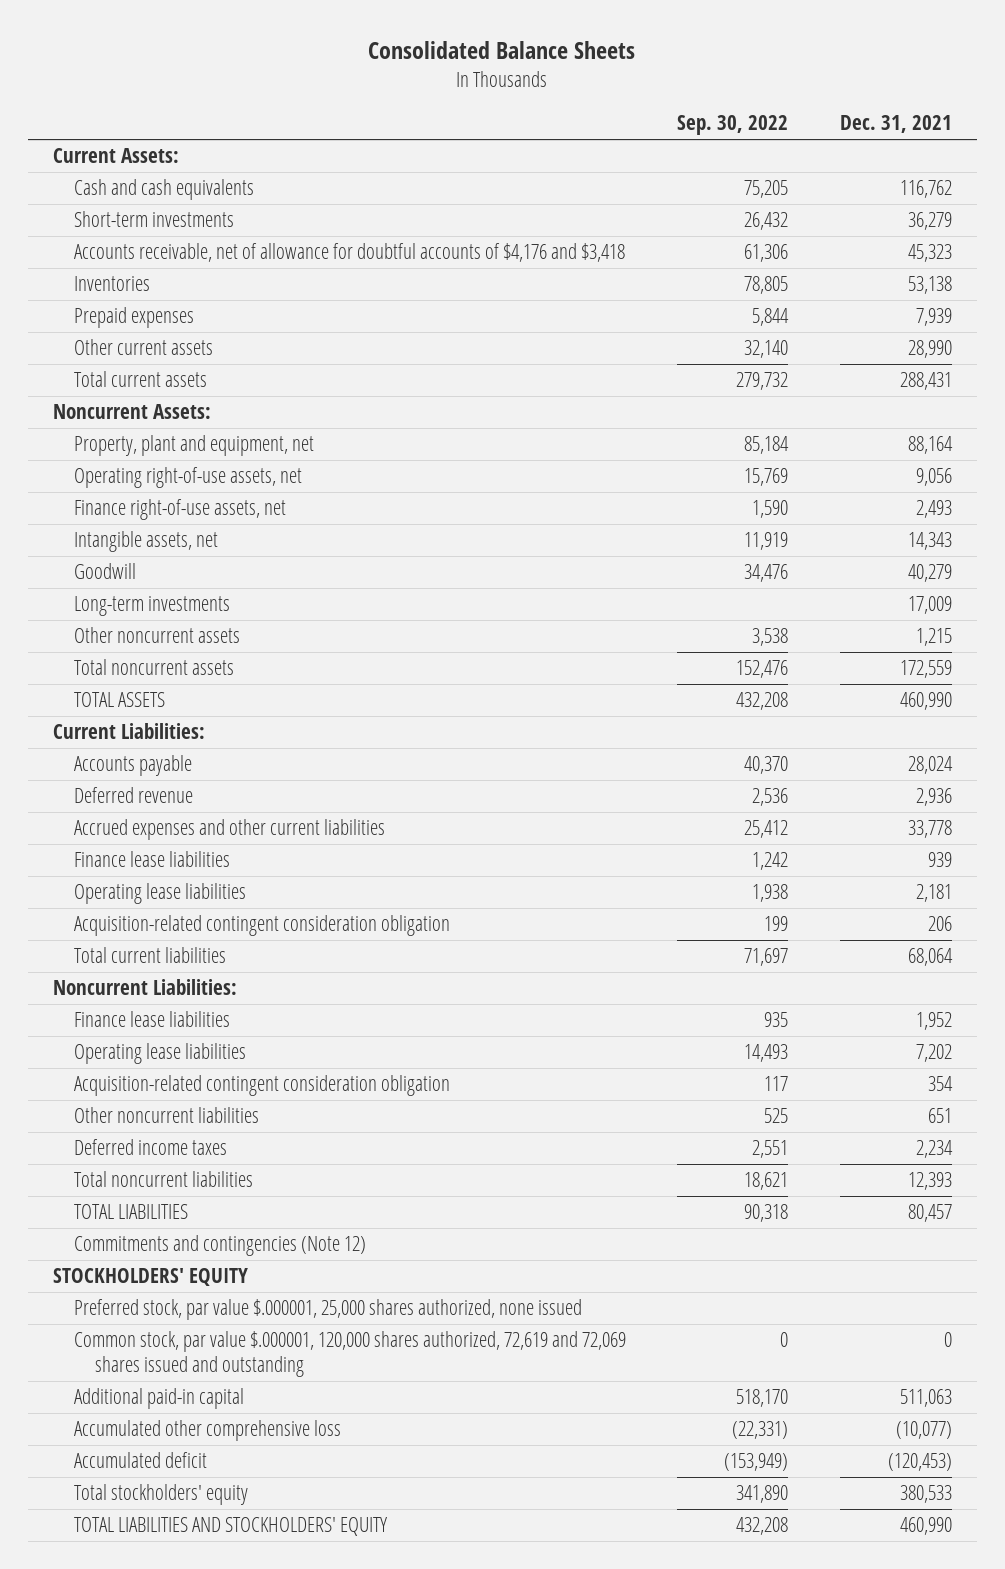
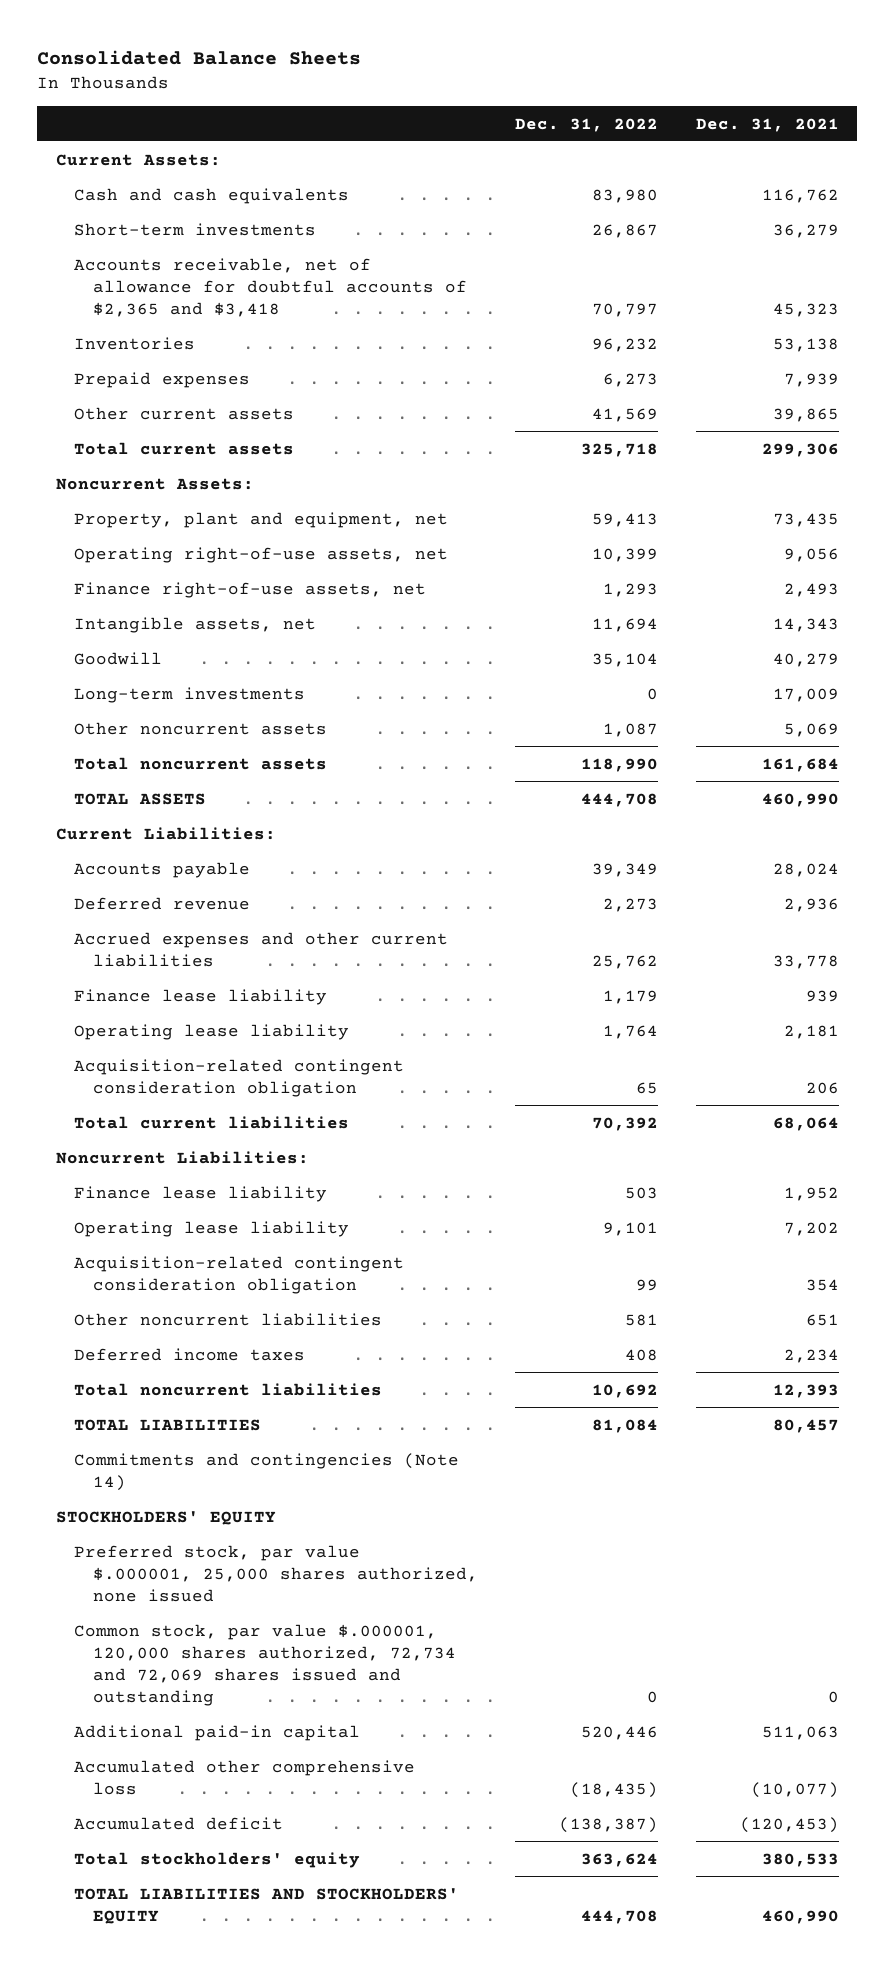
- | Sep. 30, 2022 | Dec. 31, 2021
+ | Dec. 31, 2022 | Dec. 31, 2021
- Accounts receivable, net of allowance for doubtful accounts of $4,176 and $3,418 | 61,306 | 45,323
+ Accounts receivable, net of allowance for doubtful accounts of $2,365 and $3,418 | 70,797 | 45,323
- Other current assets | 32,140 | 28,990
- Total current assets | 279,732 | 288,431
+ Other current assets | 41,569 | 39,865
+ Total current assets | 325,718 | 299,306
- Property, plant and equipment, net | 85,184 | 88,164
+ Property, plant and equipment, net | 59,413 | 73,435
- Other noncurrent assets | 3,538 | 1,215
- Total noncurrent assets | 152,476 | 172,559
+ Other noncurrent assets | 1,087 | 5,069
+ Total noncurrent assets | 118,990 | 161,684
- Finance lease liabilities | 1,242 | 939
- Operating lease liabilities | 1,938 | 2,181
+ Finance lease liability | 1,179 | 939
+ Operating lease liability | 1,764 | 2,181
- Finance lease liabilities | 935 | 1,952
- Operating lease liabilities | 14,493 | 7,202
+ Finance lease liability | 503 | 1,952
+ Operating lease liability | 9,101 | 7,202
- Commitments and contingencies (Note 12)
+ Commitments and contingencies (Note 14)
- Common stock, par value $.000001, 120,000 shares authorized, 72,619 and 72,069 shares issued and outstanding | 0 | 0
+ Common stock, par value $.000001, 120,000 shares authorized, 72,734 and 72,069 shares issued and outstanding | 0 | 0

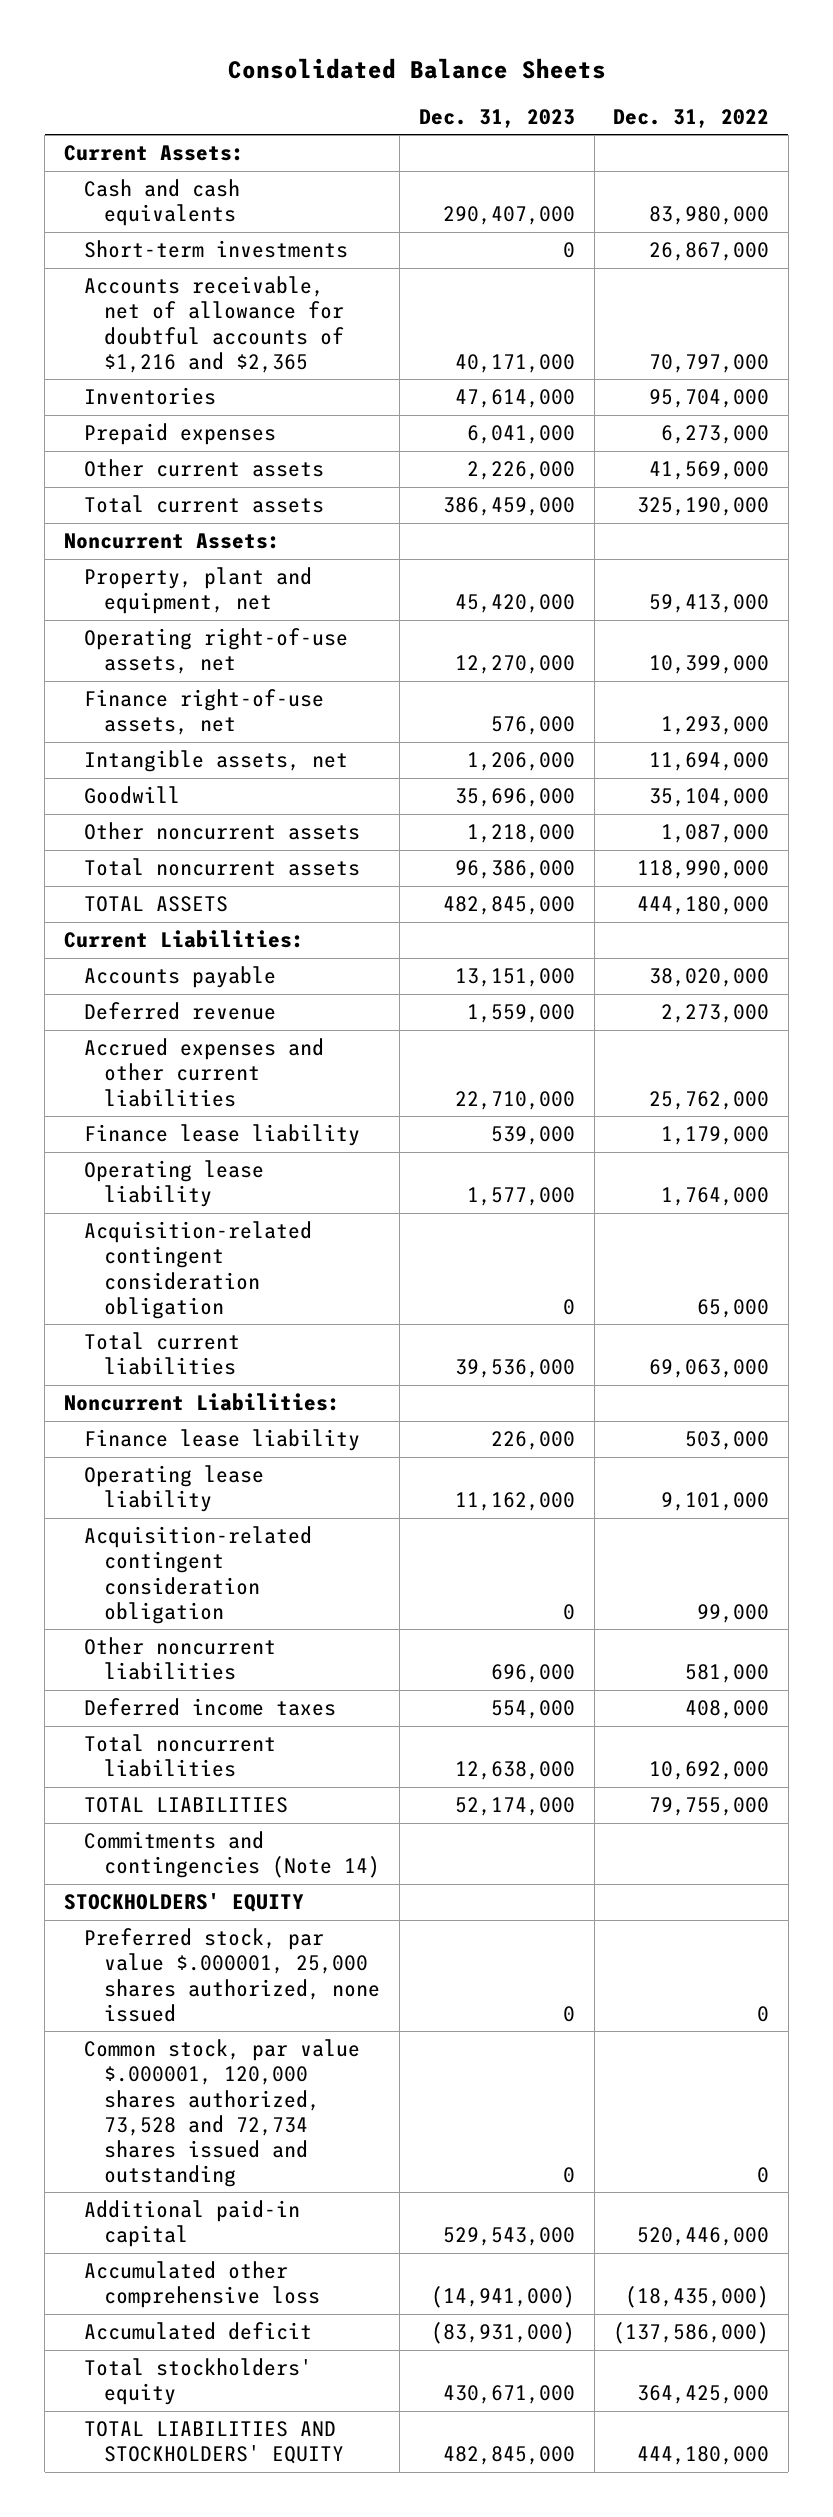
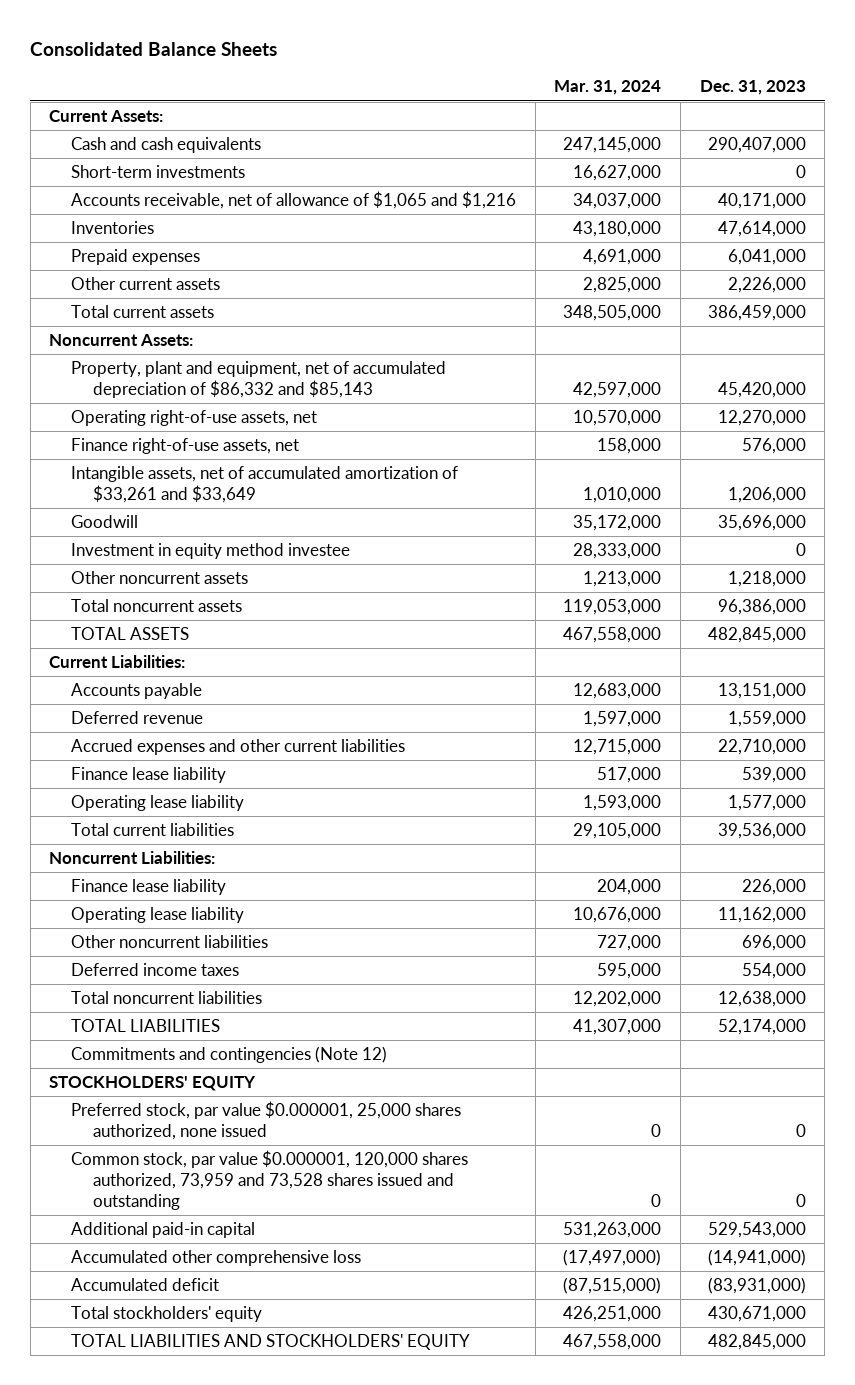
- | Dec. 31, 2023 | Dec. 31, 2022
+ | Mar. 31, 2024 | Dec. 31, 2023
- Accounts receivable, net of allowance for doubtful accounts of $1,216 and $2,365 | 40,171,000 | 70,797,000
+ Accounts receivable, net of allowance of $1,065 and $1,216 | 34,037,000 | 40,171,000
- Property, plant and equipment, net | 45,420,000 | 59,413,000
+ Property, plant and equipment, net of accumulated depreciation of $86,332 and $85,143 | 42,597,000 | 45,420,000
- Intangible assets, net | 1,206,000 | 11,694,000
+ Intangible assets, net of accumulated amortization of $33,261 and $33,649 | 1,010,000 | 1,206,000
+ Investment in equity method investee | 28,333,000 | 0
- Acquisition-related contingent consideration obligation | 0 | 65,000
- Acquisition-related contingent consideration obligation | 0 | 99,000
- Commitments and contingencies (Note 14)
+ Commitments and contingencies (Note 12)
- Preferred stock, par value $.000001, 25,000 shares authorized, none issued | 0 | 0
- Common stock, par value $.000001, 120,000 shares authorized, 73,528 and 72,734 shares issued and outstanding | 0 | 0
+ Preferred stock, par value $0.000001, 25,000 shares authorized, none issued | 0 | 0
+ Common stock, par value $0.000001, 120,000 shares authorized, 73,959 and 73,528 shares issued and outstanding | 0 | 0

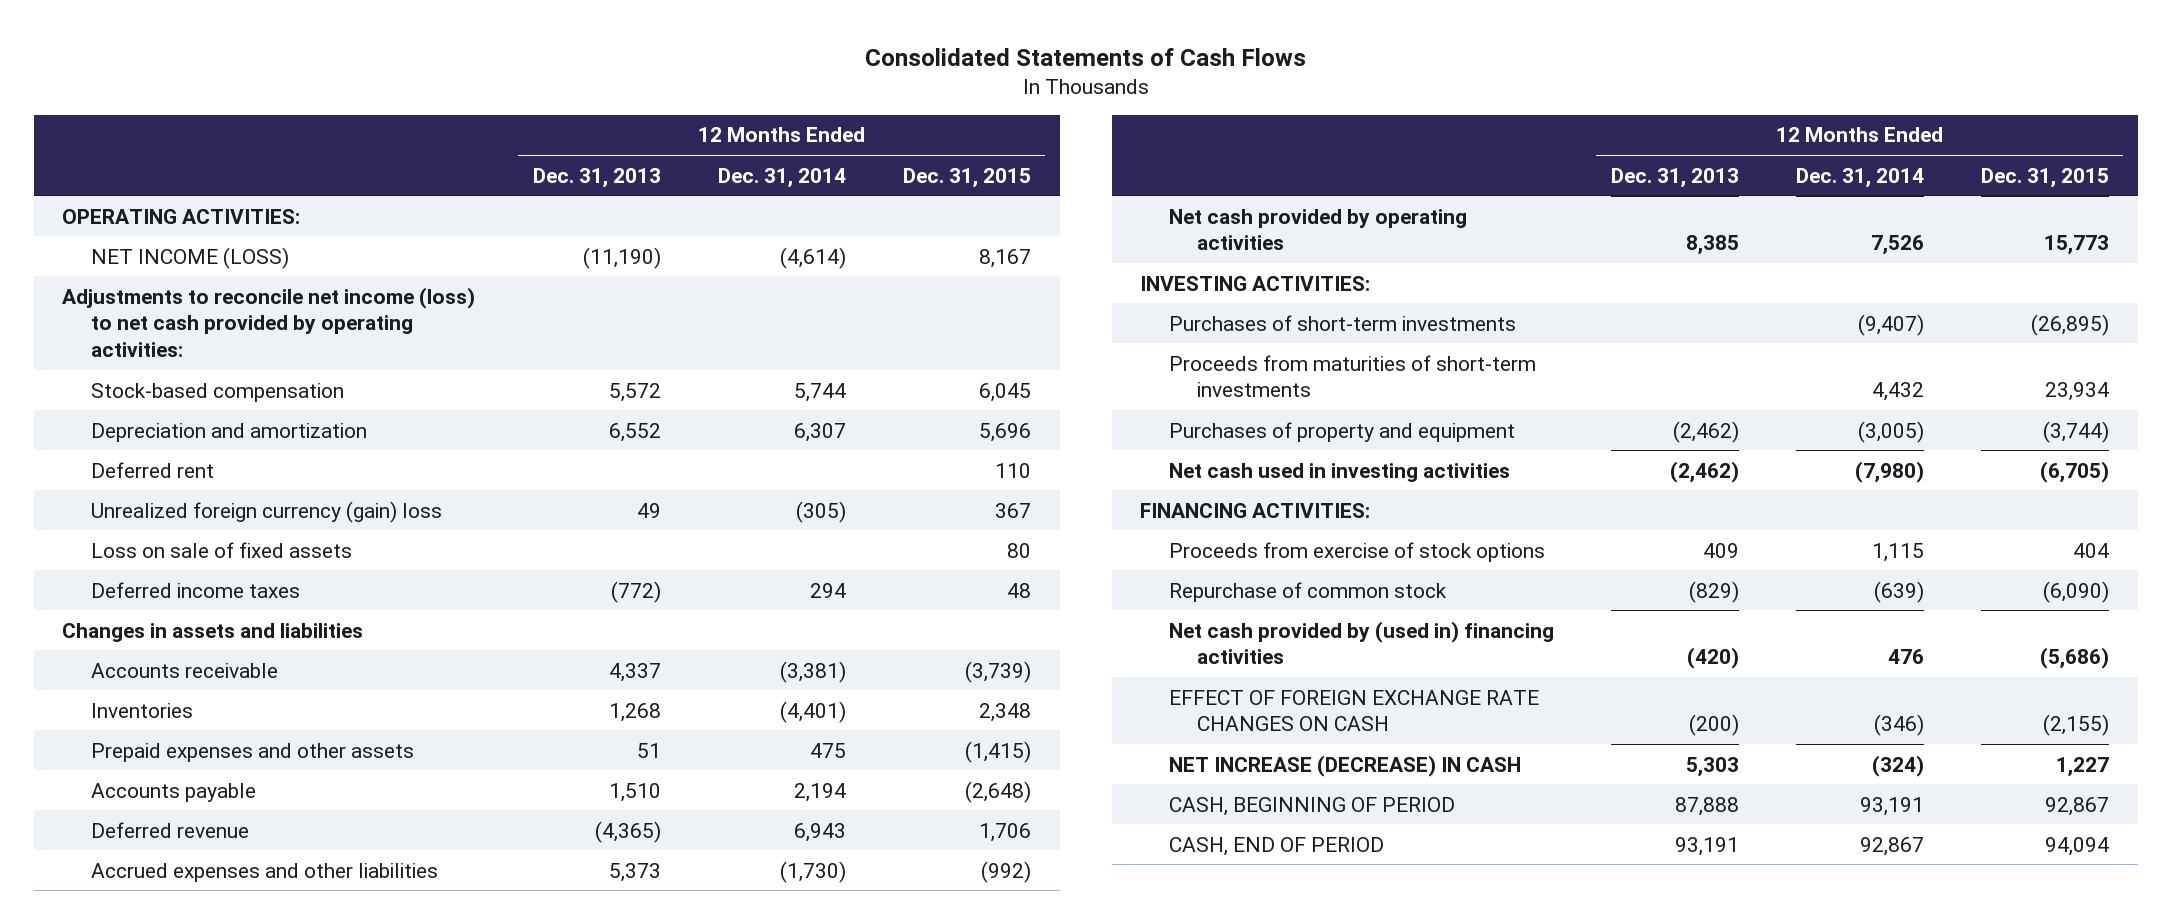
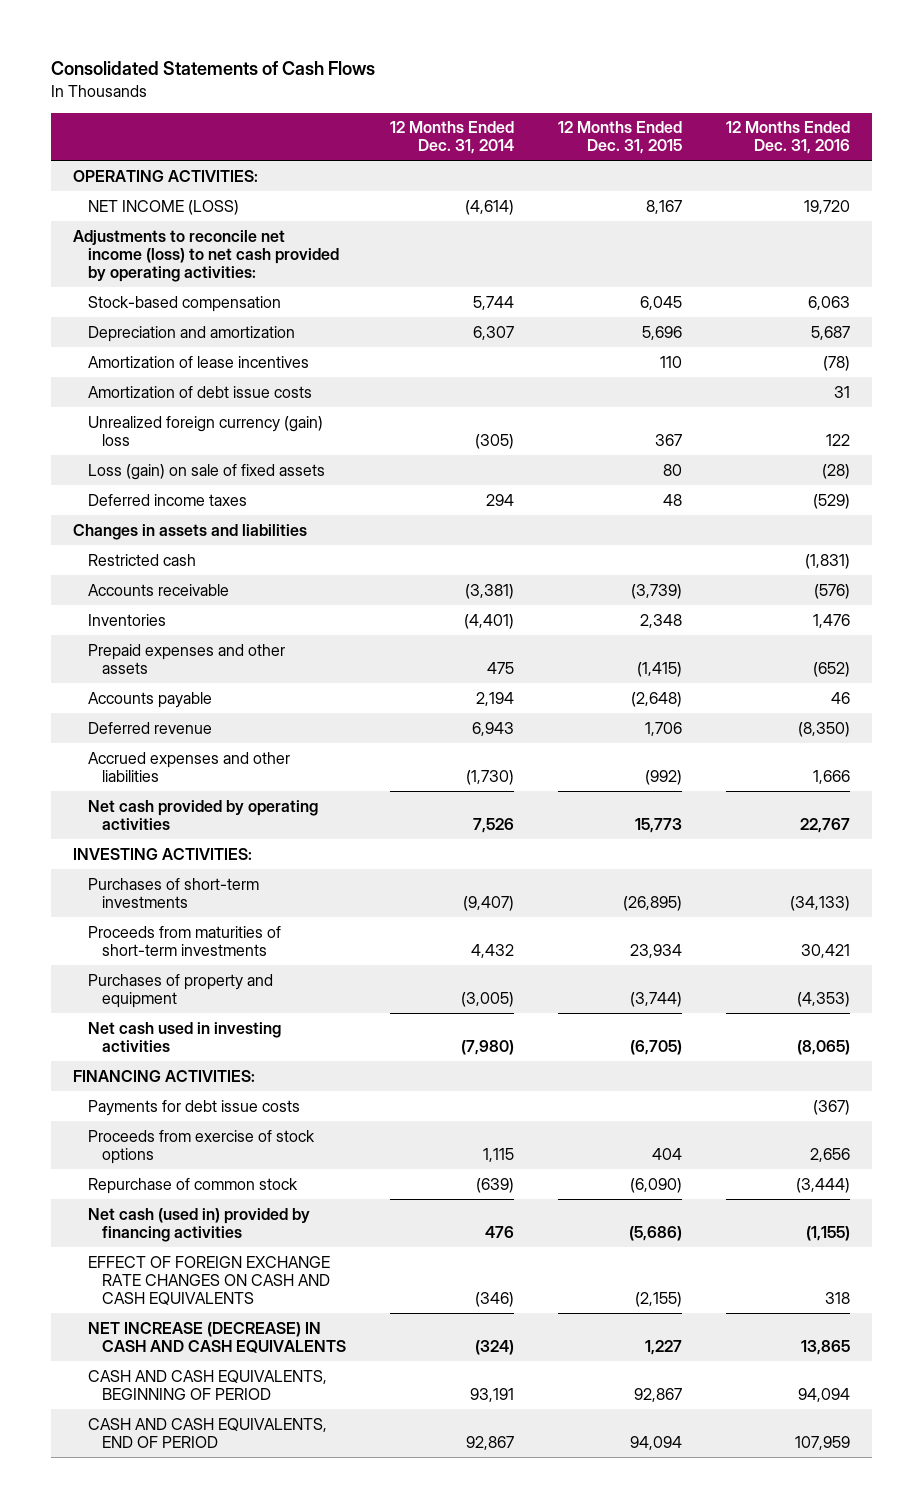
- | 12 Months Ended Dec. 31, 2013 | 12 Months Ended Dec. 31, 2014 | 12 Months Ended Dec. 31, 2015
+ | 12 Months Ended Dec. 31, 2014 | 12 Months Ended Dec. 31, 2015 | 12 Months Ended Dec. 31, 2016
- Deferred rent | | | 110
+ Amortization of lease incentives | | 110 | (78)
+ Amortization of debt issue costs | | | 31
- Loss on sale of fixed assets | | | 80
+ Loss (gain) on sale of fixed assets | | 80 | (28)
+ Restricted cash | | | (1,831)
+ Payments for debt issue costs | | | (367)
- Net cash provided by (used in) financing activities | (420) | 476 | (5,686)
- EFFECT OF FOREIGN EXCHANGE RATE CHANGES ON CASH | (200) | (346) | (2,155)
- NET INCREASE (DECREASE) IN CASH | 5,303 | (324) | 1,227
- CASH, BEGINNING OF PERIOD | 87,888 | 93,191 | 92,867
- CASH, END OF PERIOD | 93,191 | 92,867 | 94,094
+ Net cash (used in) provided by financing activities | 476 | (5,686) | (1,155)
+ EFFECT OF FOREIGN EXCHANGE RATE CHANGES ON CASH AND CASH EQUIVALENTS | (346) | (2,155) | 318
+ NET INCREASE (DECREASE) IN CASH AND CASH EQUIVALENTS | (324) | 1,227 | 13,865
+ CASH AND CASH EQUIVALENTS, BEGINNING OF PERIOD | 93,191 | 92,867 | 94,094
+ CASH AND CASH EQUIVALENTS, END OF PERIOD | 92,867 | 94,094 | 107,959

